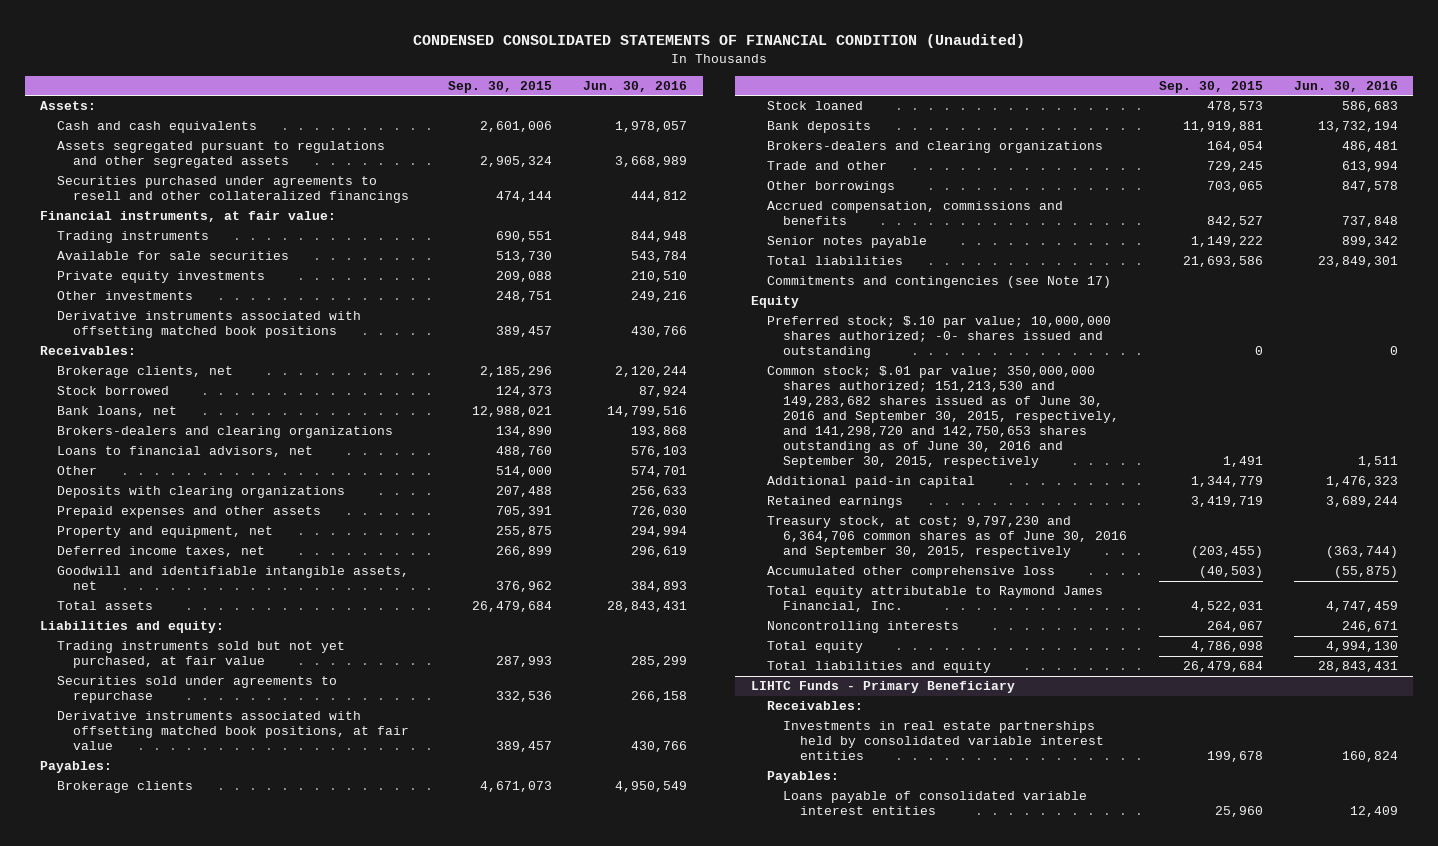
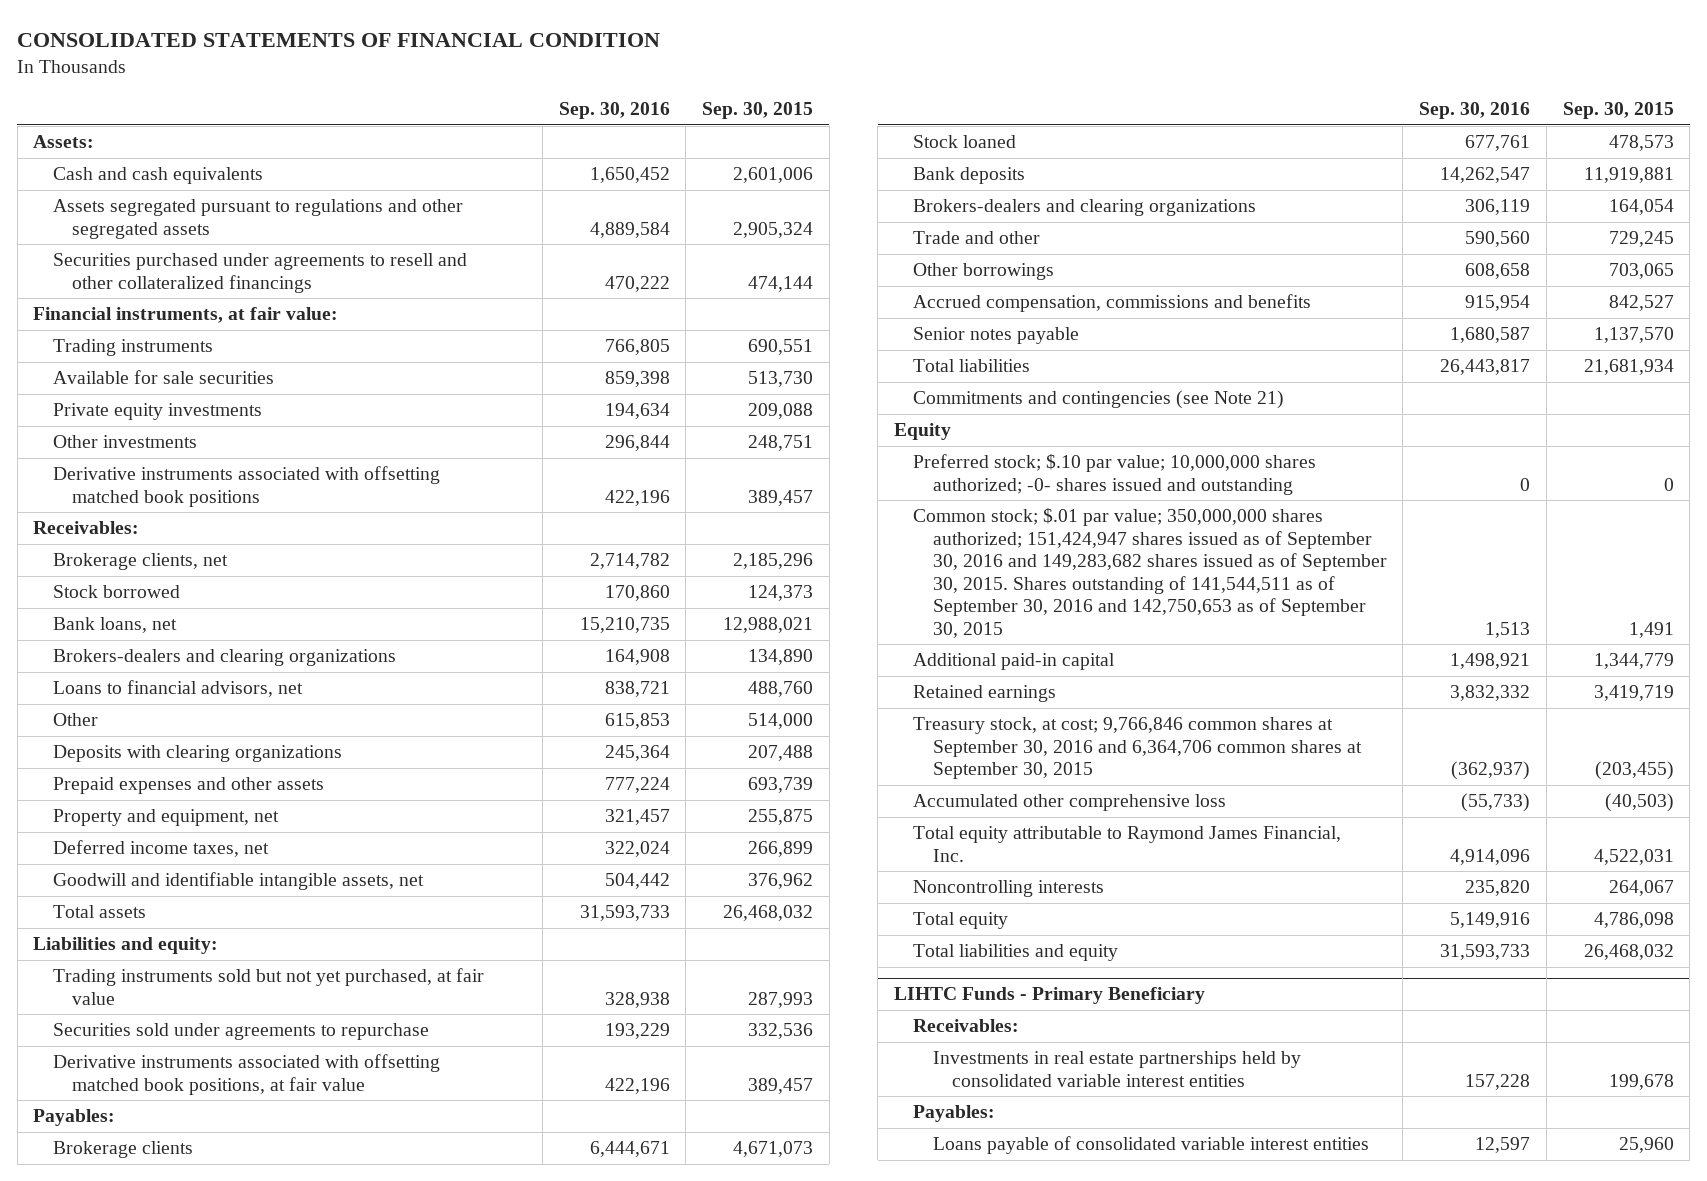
- CONDENSED CONSOLIDATED STATEMENTS OF FINANCIAL CONDITION (Unaudited)
+ CONSOLIDATED STATEMENTS OF FINANCIAL CONDITION
- | Sep. 30, 2015 | Jun. 30, 2016
+ | Sep. 30, 2016 | Sep. 30, 2015
- Prepaid expenses and other assets | 705,391 | 726,030
+ Prepaid expenses and other assets | 777,224 | 693,739
- Total assets | 26,479,684 | 28,843,431
+ Total assets | 31,593,733 | 26,468,032
- Senior notes payable | 1,149,222 | 899,342
- Total liabilities | 21,693,586 | 23,849,301
- Commitments and contingencies (see Note 17)
+ Senior notes payable | 1,680,587 | 1,137,570
+ Total liabilities | 26,443,817 | 21,681,934
+ Commitments and contingencies (see Note 21)
- Common stock; $.01 par value; 350,000,000 shares authorized; 151,213,530 and 149,283,682 shares issued as of June 30, 2016 and September 30, 2015, respectively, and 141,298,720 and 142,750,653 shares outstanding as of June 30, 2016 and September 30, 2015, respectively | 1,491 | 1,511
+ Common stock; $.01 par value; 350,000,000 shares authorized; 151,424,947 shares issued as of September 30, 2016 and 149,283,682 shares issued as of September 30, 2015. Shares outstanding of 141,544,511 as of September 30, 2016 and 142,750,653 as of September 30, 2015 | 1,513 | 1,491
- Treasury stock, at cost; 9,797,230 and 6,364,706 common shares as of June 30, 2016 and September 30, 2015, respectively | (203,455) | (363,744)
+ Treasury stock, at cost; 9,766,846 common shares at September 30, 2016 and 6,364,706 common shares at September 30, 2015 | (362,937) | (203,455)
- Total liabilities and equity | 26,479,684 | 28,843,431
+ Total liabilities and equity | 31,593,733 | 26,468,032

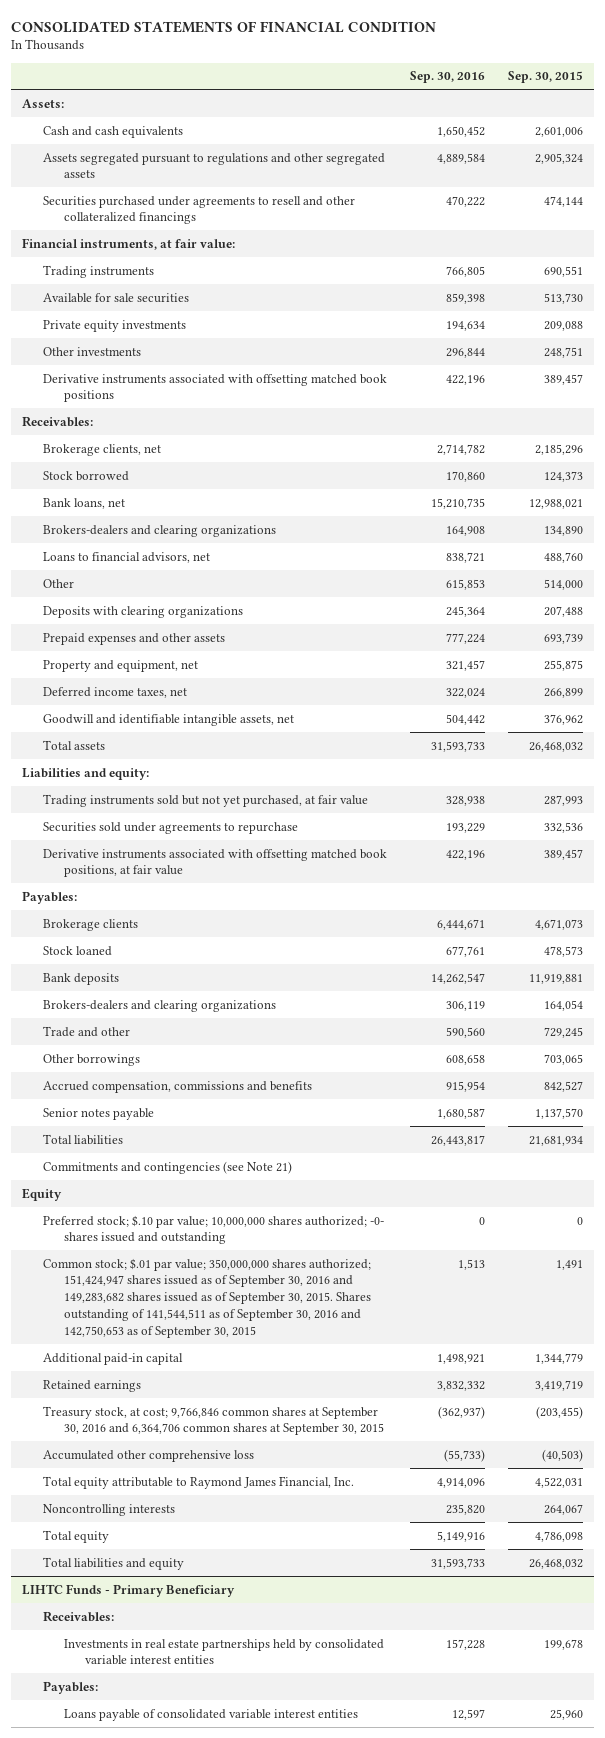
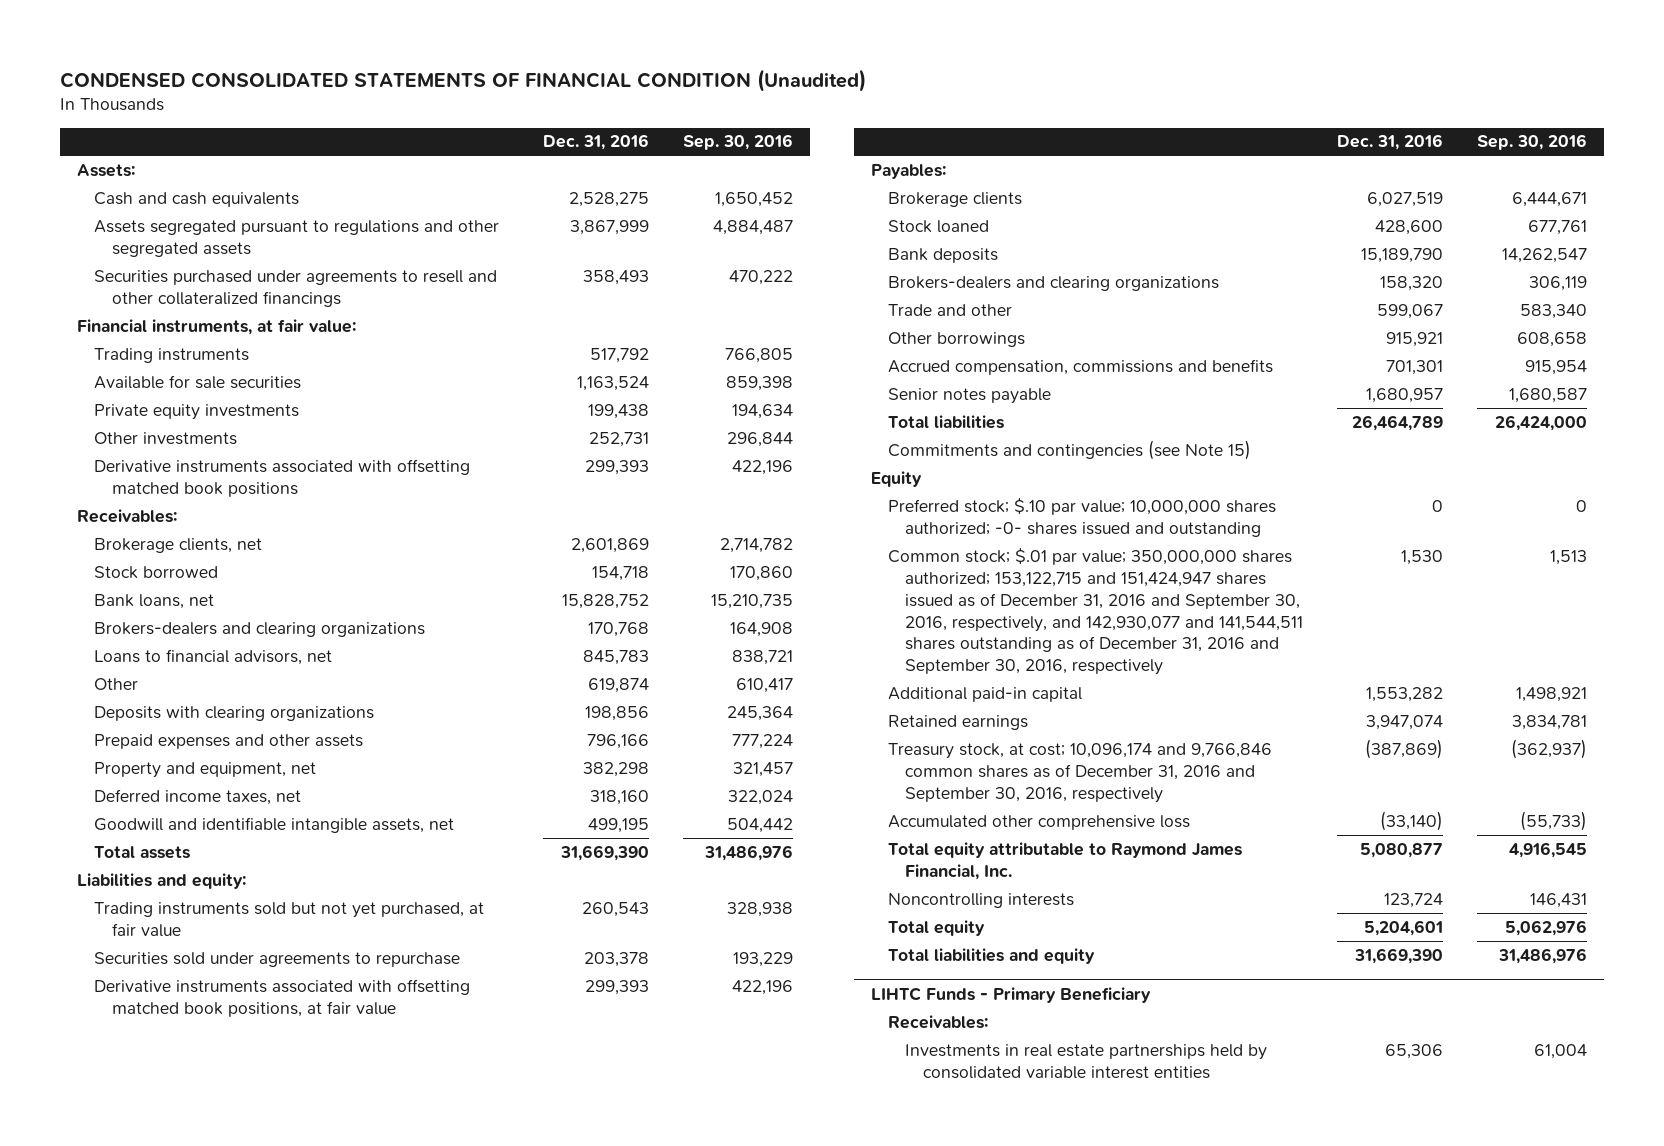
- CONSOLIDATED STATEMENTS OF FINANCIAL CONDITION
+ CONDENSED CONSOLIDATED STATEMENTS OF FINANCIAL CONDITION (Unaudited)
- | Sep. 30, 2016 | Sep. 30, 2015
+ | Dec. 31, 2016 | Sep. 30, 2016
- Assets segregated pursuant to regulations and other segregated assets | 4,889,584 | 2,905,324
+ Assets segregated pursuant to regulations and other segregated assets | 3,867,999 | 4,884,487
- Other | 615,853 | 514,000
+ Other | 619,874 | 610,417
- Total assets | 31,593,733 | 26,468,032
+ Total assets | 31,669,390 | 31,486,976
- Trade and other | 590,560 | 729,245
+ Trade and other | 599,067 | 583,340
- Total liabilities | 26,443,817 | 21,681,934
- Commitments and contingencies (see Note 21)
+ Total liabilities | 26,464,789 | 26,424,000
+ Commitments and contingencies (see Note 15)
- Common stock; $.01 par value; 350,000,000 shares authorized; 151,424,947 shares issued as of September 30, 2016 and 149,283,682 shares issued as of September 30, 2015. Shares outstanding of 141,544,511 as of September 30, 2016 and 142,750,653 as of September 30, 2015 | 1,513 | 1,491
+ Common stock; $.01 par value; 350,000,000 shares authorized; 153,122,715 and 151,424,947 shares issued as of December 31, 2016 and September 30, 2016, respectively, and 142,930,077 and 141,544,511 shares outstanding as of December 31, 2016 and September 30, 2016, respectively | 1,530 | 1,513
- Retained earnings | 3,832,332 | 3,419,719
- Treasury stock, at cost; 9,766,846 common shares at September 30, 2016 and 6,364,706 common shares at September 30, 2015 | (362,937) | (203,455)
+ Retained earnings | 3,947,074 | 3,834,781
+ Treasury stock, at cost; 10,096,174 and 9,766,846 common shares as of December 31, 2016 and September 30, 2016, respectively | (387,869) | (362,937)
- Total equity attributable to Raymond James Financial, Inc. | 4,914,096 | 4,522,031
- Noncontrolling interests | 235,820 | 264,067
- Total equity | 5,149,916 | 4,786,098
- Total liabilities and equity | 31,593,733 | 26,468,032
+ Total equity attributable to Raymond James Financial, Inc. | 5,080,877 | 4,916,545
+ Noncontrolling interests | 123,724 | 146,431
+ Total equity | 5,204,601 | 5,062,976
+ Total liabilities and equity | 31,669,390 | 31,486,976
@ LIHTC Funds - Primary Beneficiary
- Investments in real estate partnerships held by consolidated variable interest entities | 157,228 | 199,678
- Payables:
- Loans payable of consolidated variable interest entities | 12,597 | 25,960
+ Investments in real estate partnerships held by consolidated variable interest entities | 65,306 | 61,004

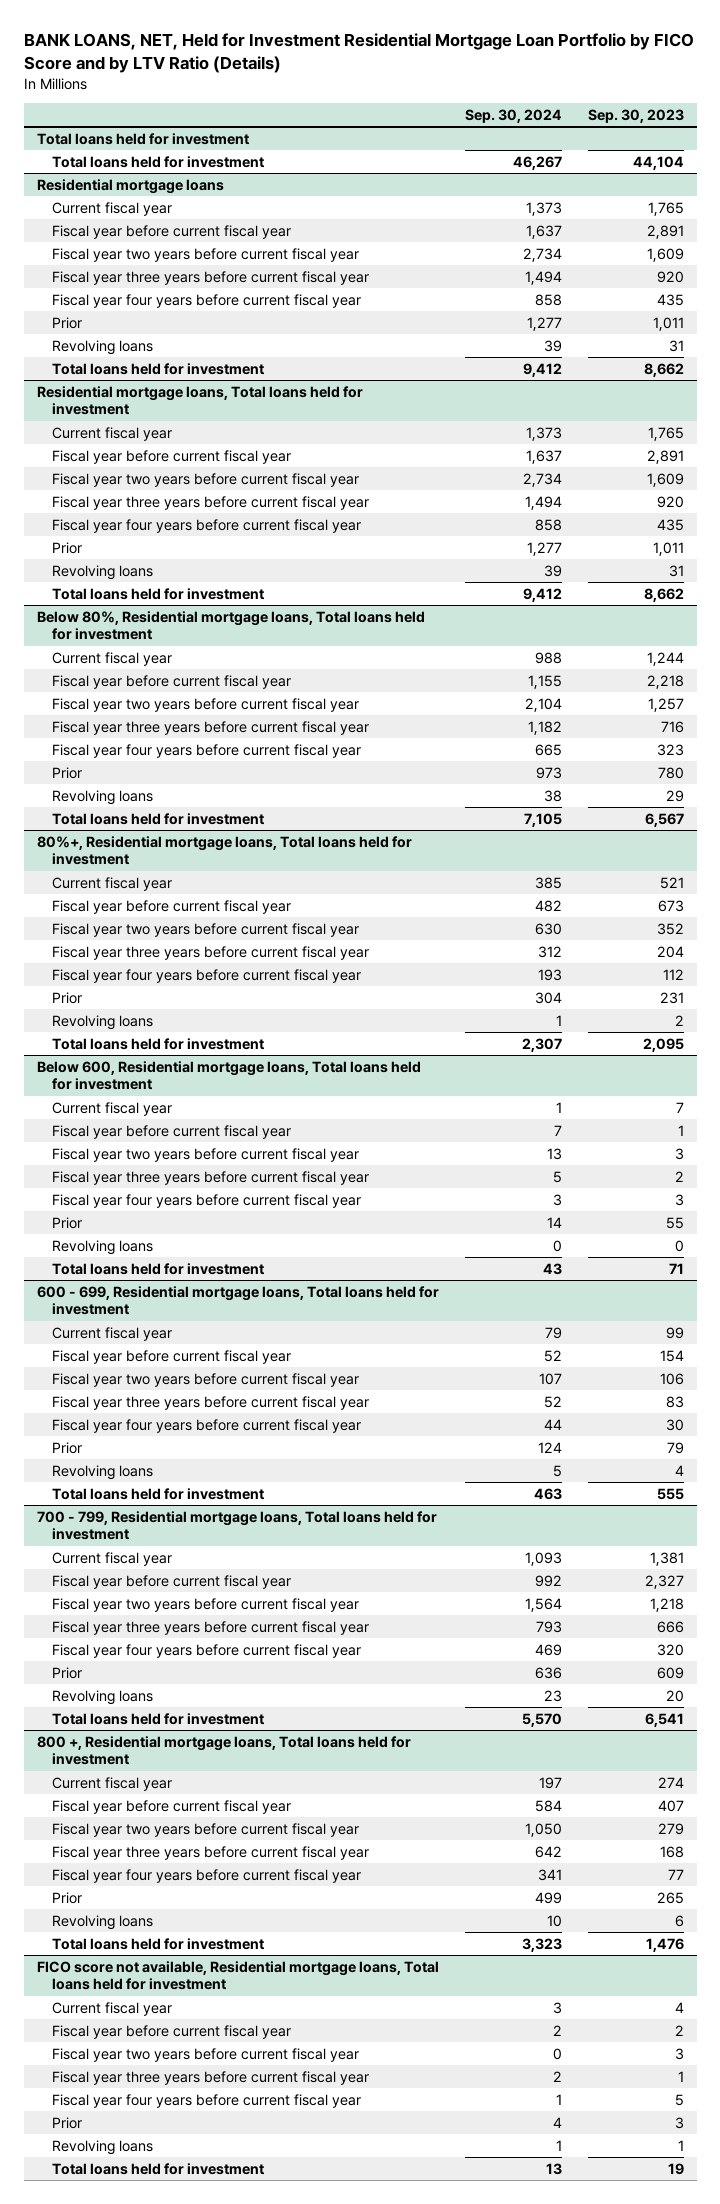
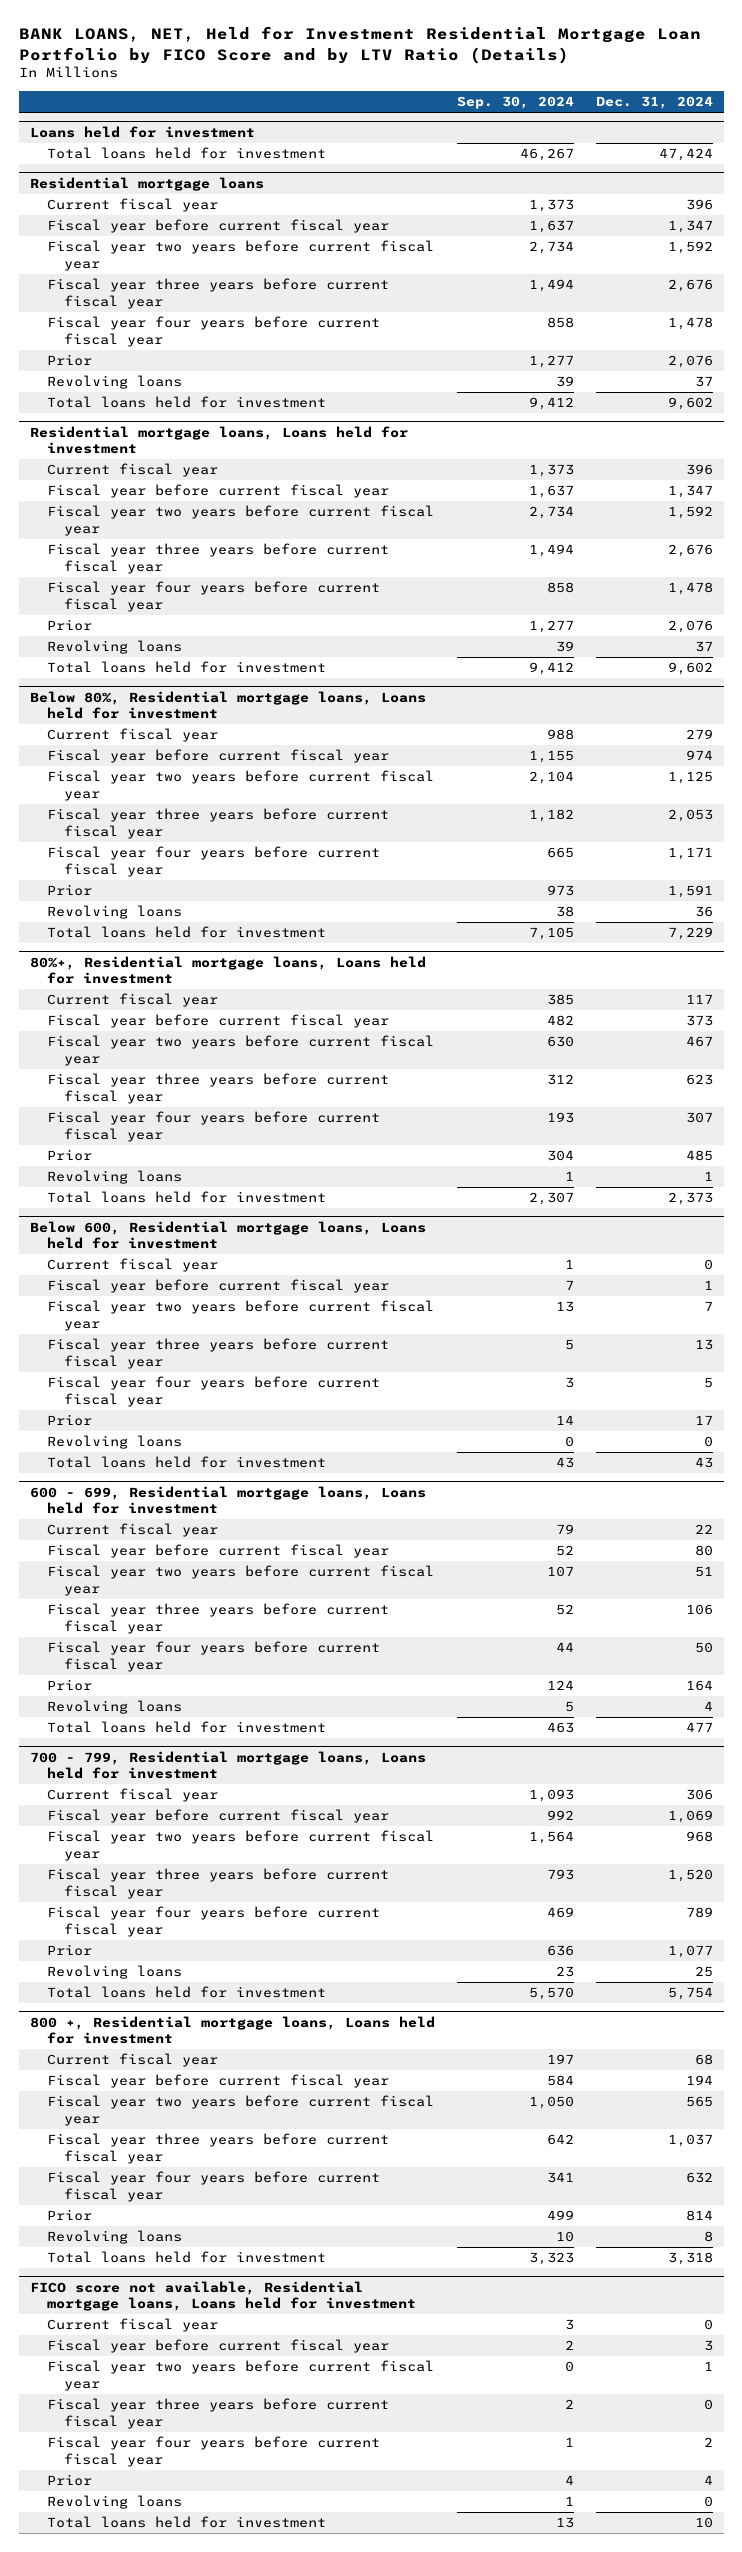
- | Sep. 30, 2024 | Sep. 30, 2023
+ | Sep. 30, 2024 | Dec. 31, 2024
- Total loans held for investment
+ Loans held for investment
- Residential mortgage loans, Total loans held for investment
+ Residential mortgage loans, Loans held for investment
- Below 80%, Residential mortgage loans, Total loans held for investment
+ Below 80%, Residential mortgage loans, Loans held for investment
- 80%+, Residential mortgage loans, Total loans held for investment
+ 80%+, Residential mortgage loans, Loans held for investment
- Below 600, Residential mortgage loans, Total loans held for investment
+ Below 600, Residential mortgage loans, Loans held for investment
- 600 - 699, Residential mortgage loans, Total loans held for investment
+ 600 - 699, Residential mortgage loans, Loans held for investment
- 700 - 799, Residential mortgage loans, Total loans held for investment
+ 700 - 799, Residential mortgage loans, Loans held for investment
- 800 +, Residential mortgage loans, Total loans held for investment
+ 800 +, Residential mortgage loans, Loans held for investment
- FICO score not available, Residential mortgage loans, Total loans held for investment
+ FICO score not available, Residential mortgage loans, Loans held for investment

